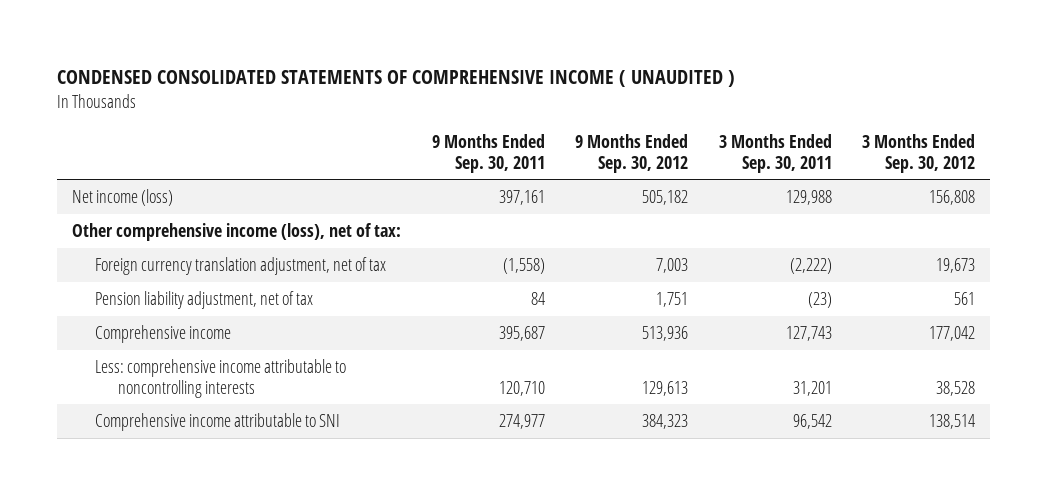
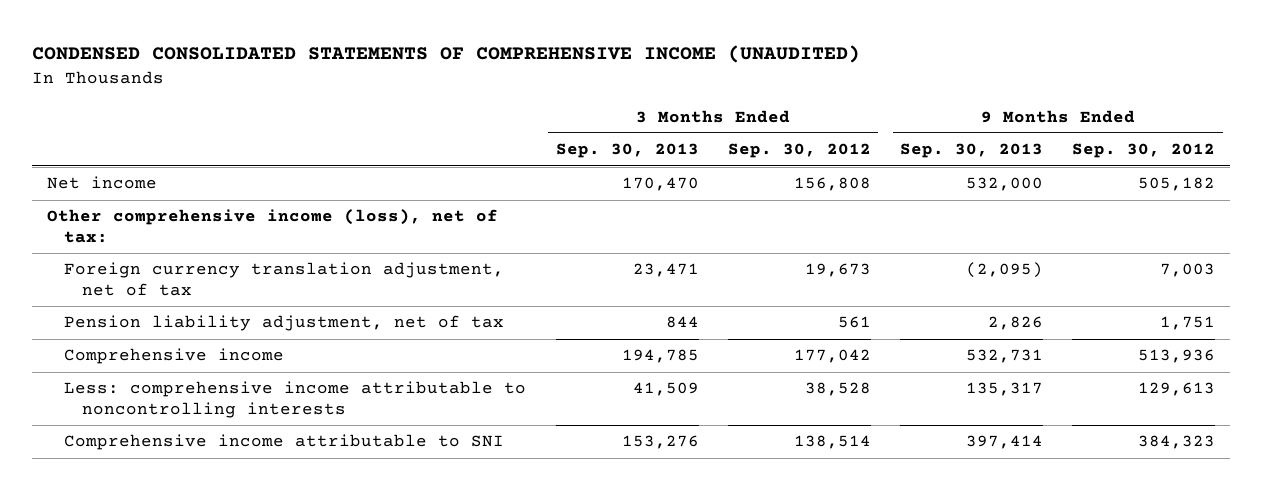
- CONDENSED CONSOLIDATED STATEMENTS OF COMPREHENSIVE INCOME ( UNAUDITED )
+ CONDENSED CONSOLIDATED STATEMENTS OF COMPREHENSIVE INCOME (UNAUDITED)
- | 9 Months Ended Sep. 30, 2011 | 9 Months Ended Sep. 30, 2012 | 3 Months Ended Sep. 30, 2011 | 3 Months Ended Sep. 30, 2012
+ | 3 Months Ended Sep. 30, 2013 | 3 Months Ended Sep. 30, 2012 | 9 Months Ended Sep. 30, 2013 | 9 Months Ended Sep. 30, 2012
- Net income (loss) | 397,161 | 505,182 | 129,988 | 156,808
+ Net income | 170,470 | 156,808 | 532,000 | 505,182

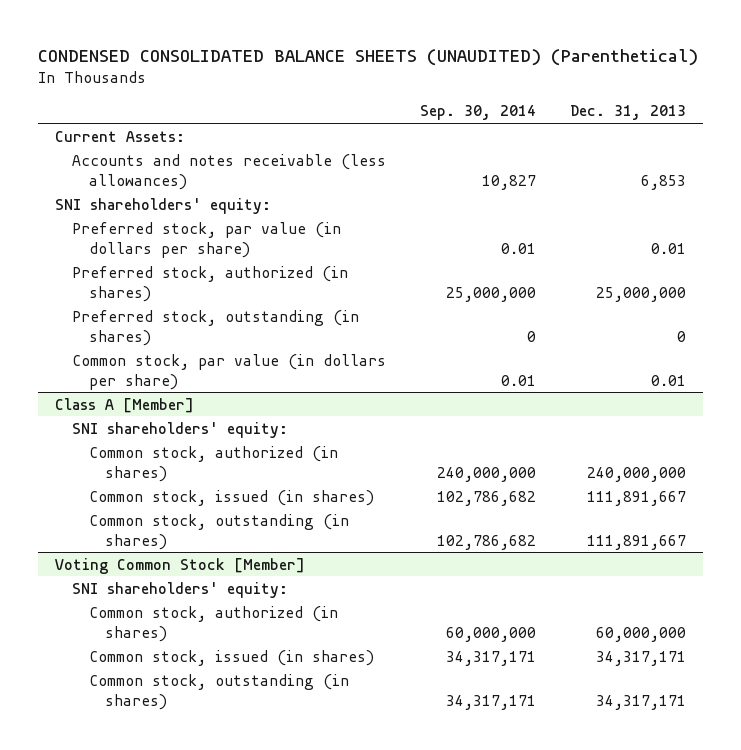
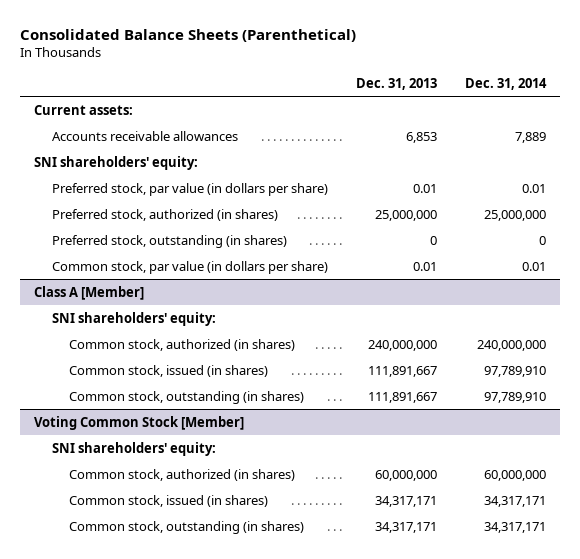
- CONDENSED CONSOLIDATED BALANCE SHEETS (UNAUDITED) (Parenthetical)
+ Consolidated Balance Sheets (Parenthetical)
- | Sep. 30, 2014 | Dec. 31, 2013
+ | Dec. 31, 2013 | Dec. 31, 2014
- Current Assets:
- Accounts and notes receivable (less allowances) | 10,827 | 6,853
+ Current assets:
+ Accounts receivable allowances | 6,853 | 7,889

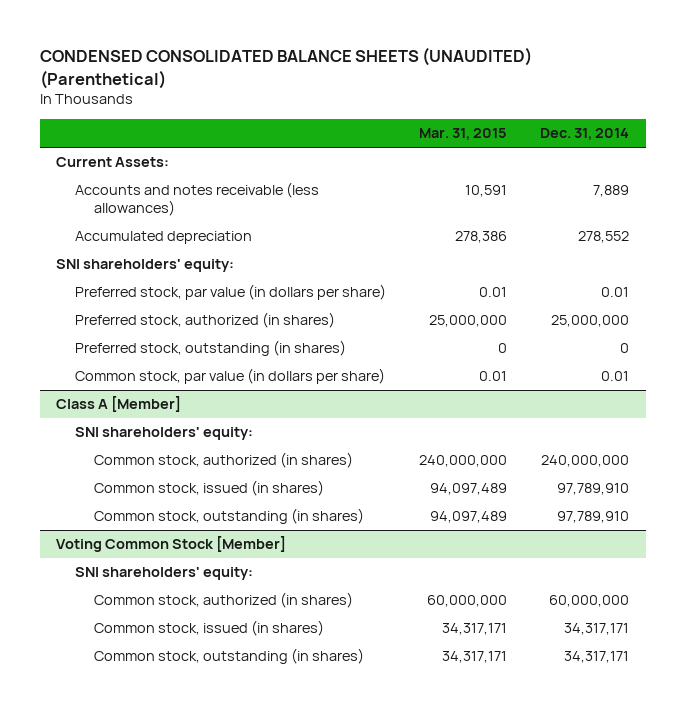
- Consolidated Balance Sheets (Parenthetical)
+ CONDENSED CONSOLIDATED BALANCE SHEETS (UNAUDITED) (Parenthetical)
- | Dec. 31, 2013 | Dec. 31, 2014
+ | Mar. 31, 2015 | Dec. 31, 2014
- Current assets:
- Accounts receivable allowances | 6,853 | 7,889
+ Current Assets:
+ Accounts and notes receivable (less allowances) | 10,591 | 7,889
+ Accumulated depreciation | 278,386 | 278,552

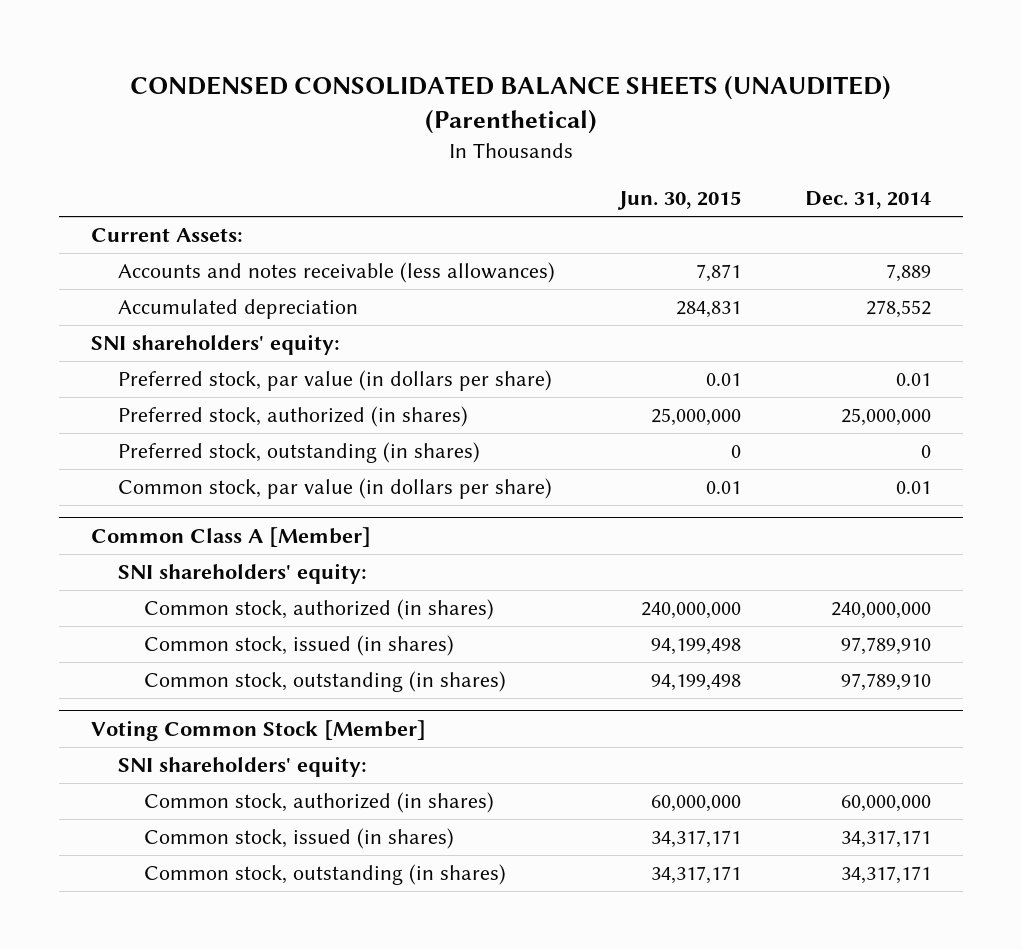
- | Mar. 31, 2015 | Dec. 31, 2014
+ | Jun. 30, 2015 | Dec. 31, 2014
- Class A [Member]
+ Common Class A [Member]

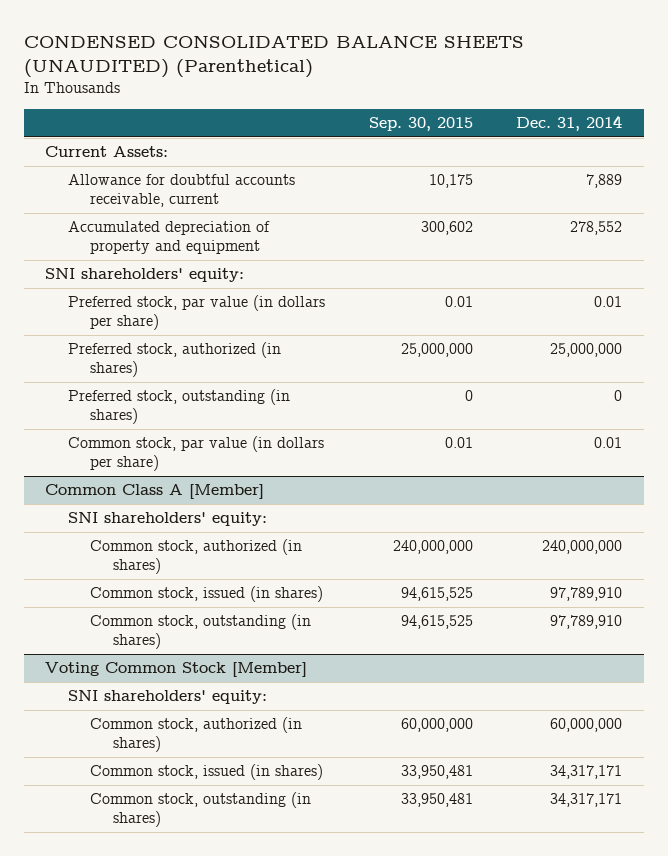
- | Jun. 30, 2015 | Dec. 31, 2014
+ | Sep. 30, 2015 | Dec. 31, 2014
- Accounts and notes receivable (less allowances) | 7,871 | 7,889
- Accumulated depreciation | 284,831 | 278,552
+ Allowance for doubtful accounts receivable, current | 10,175 | 7,889
+ Accumulated depreciation of property and equipment | 300,602 | 278,552

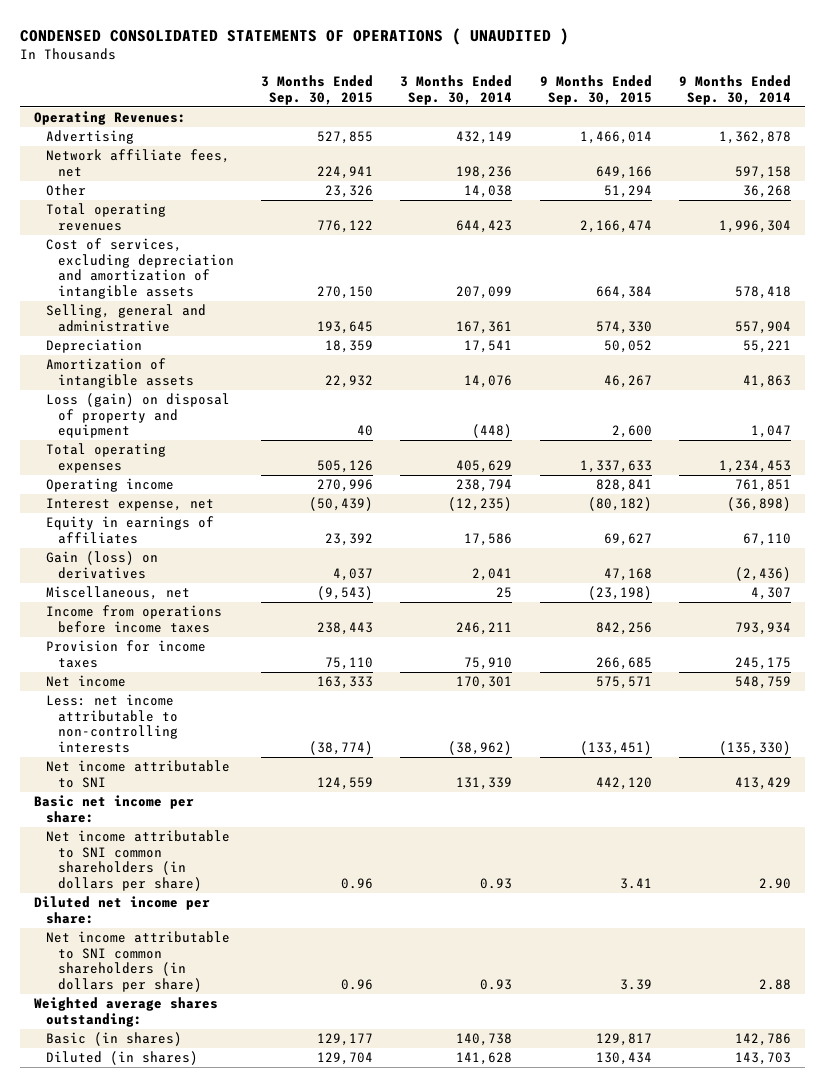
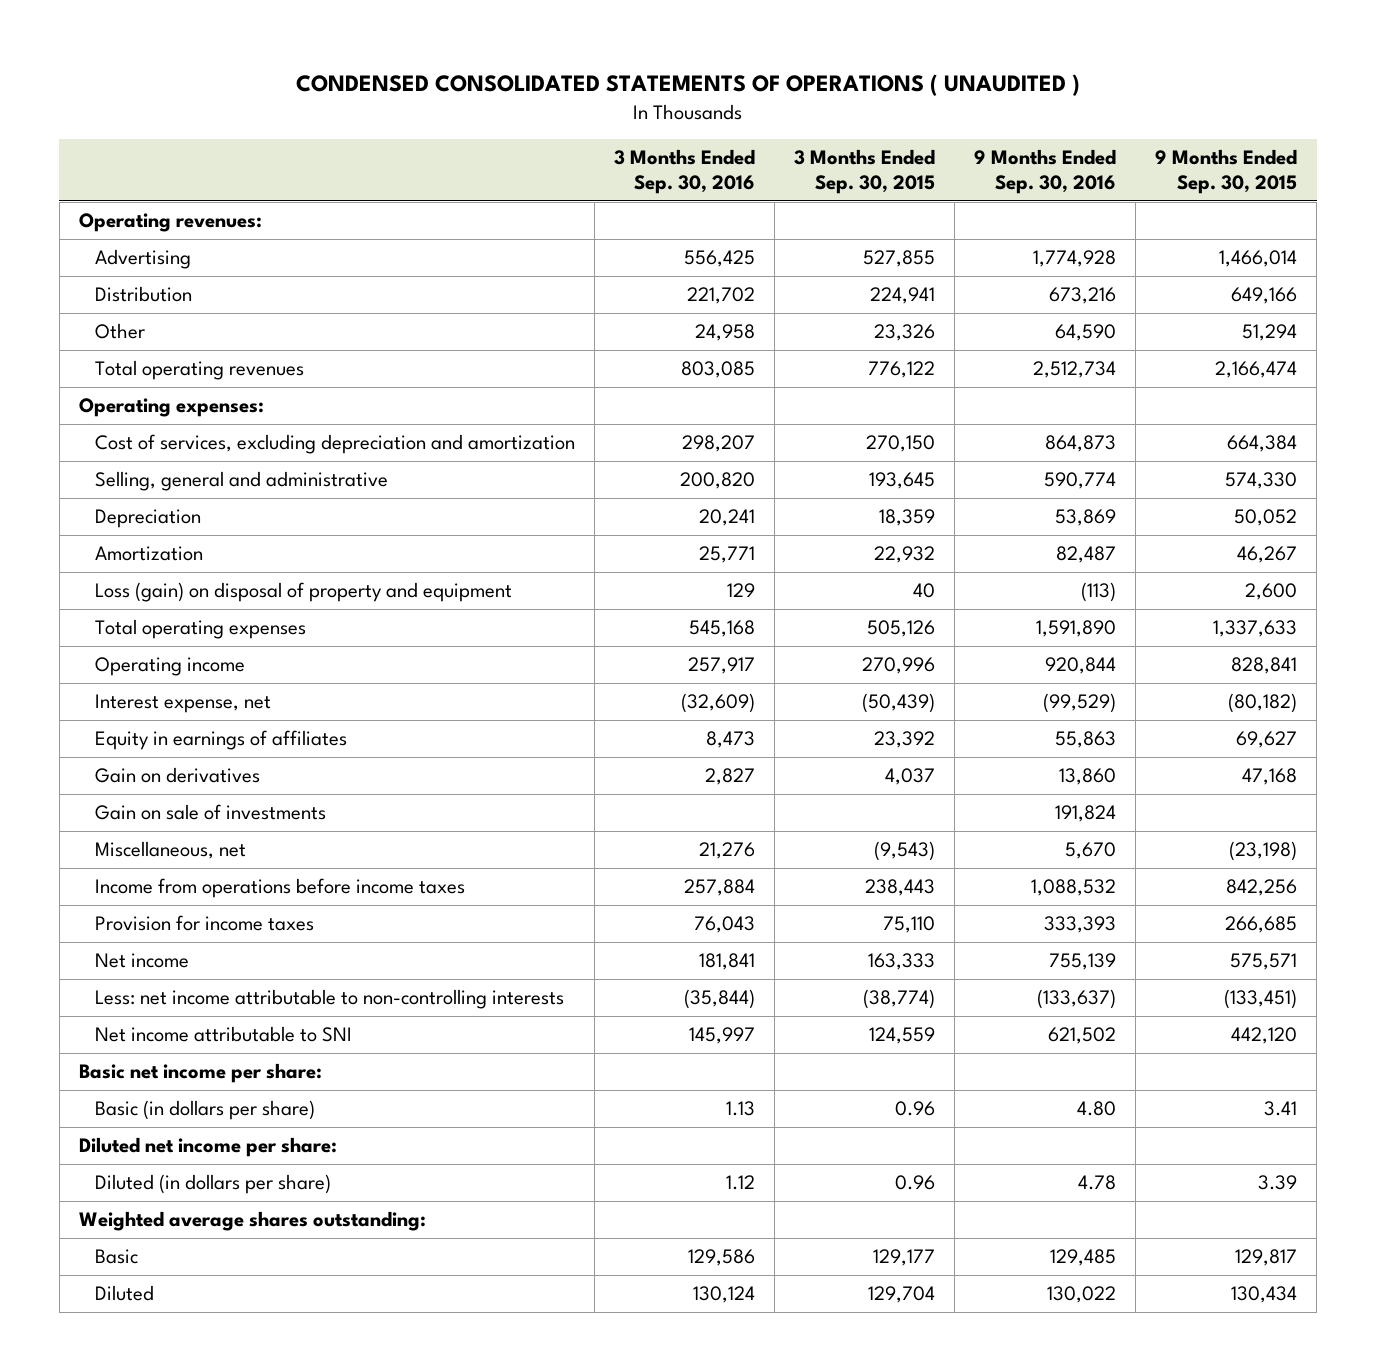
- | 3 Months Ended Sep. 30, 2015 | 3 Months Ended Sep. 30, 2014 | 9 Months Ended Sep. 30, 2015 | 9 Months Ended Sep. 30, 2014
+ | 3 Months Ended Sep. 30, 2016 | 3 Months Ended Sep. 30, 2015 | 9 Months Ended Sep. 30, 2016 | 9 Months Ended Sep. 30, 2015
- Operating Revenues:
+ Operating revenues:
- Network affiliate fees, net | 224,941 | 198,236 | 649,166 | 597,158
+ Distribution | 221,702 | 224,941 | 673,216 | 649,166
- Cost of services, excluding depreciation and amortization of intangible assets | 270,150 | 207,099 | 664,384 | 578,418
+ Operating expenses:
+ Cost of services, excluding depreciation and amortization | 298,207 | 270,150 | 864,873 | 664,384
- Amortization of intangible assets | 22,932 | 14,076 | 46,267 | 41,863
+ Amortization | 25,771 | 22,932 | 82,487 | 46,267
- Gain (loss) on derivatives | 4,037 | 2,041 | 47,168 | (2,436)
+ Gain on derivatives | 2,827 | 4,037 | 13,860 | 47,168
+ Gain on sale of investments | | | 191,824 |
- Net income attributable to SNI common shareholders (in dollars per share) | 0.96 | 0.93 | 3.41 | 2.90
+ Basic (in dollars per share) | 1.13 | 0.96 | 4.80 | 3.41
- Net income attributable to SNI common shareholders (in dollars per share) | 0.96 | 0.93 | 3.39 | 2.88
+ Diluted (in dollars per share) | 1.12 | 0.96 | 4.78 | 3.39
- Basic (in shares) | 129,177 | 140,738 | 129,817 | 142,786
- Diluted (in shares) | 129,704 | 141,628 | 130,434 | 143,703
+ Basic | 129,586 | 129,177 | 129,485 | 129,817
+ Diluted | 130,124 | 129,704 | 130,022 | 130,434

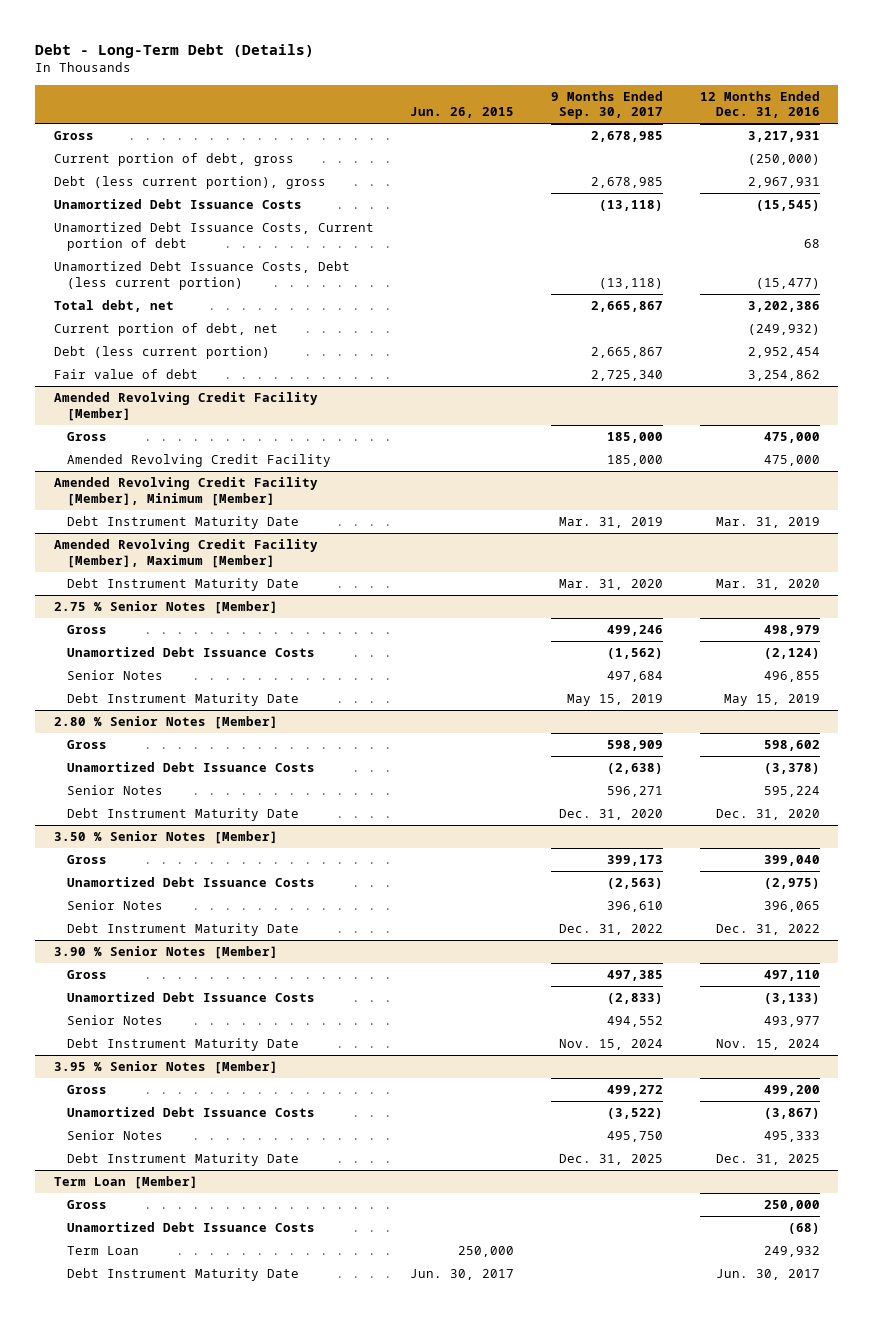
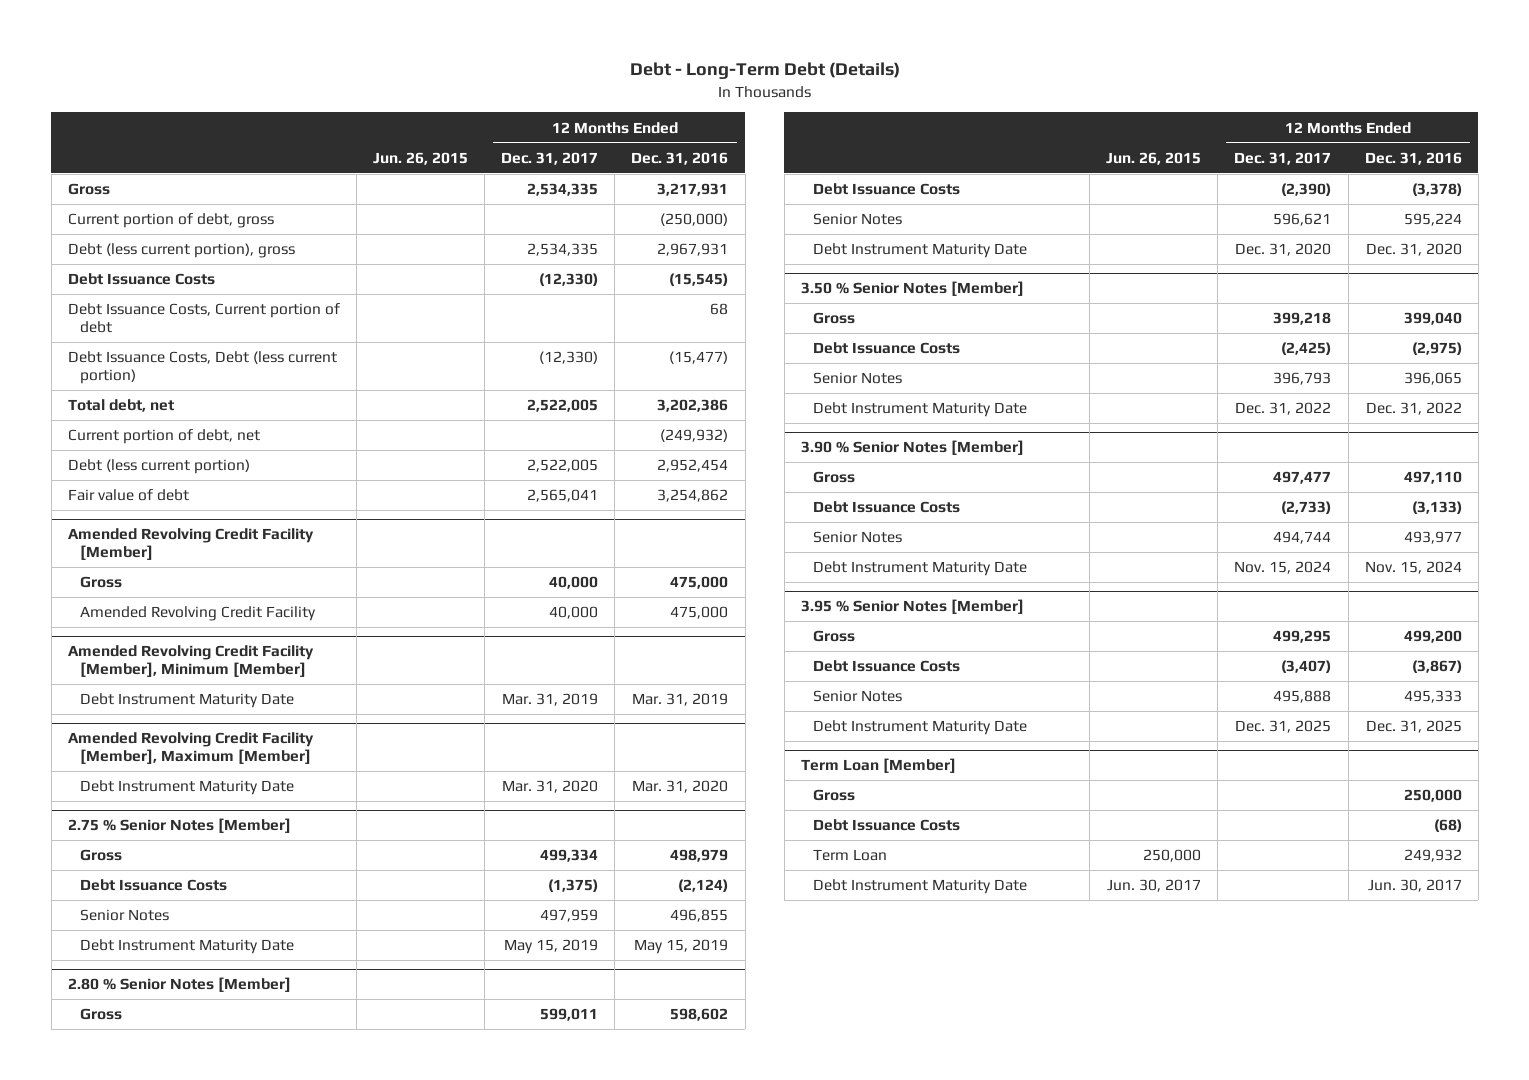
- | Jun. 26, 2015 | 9 Months Ended Sep. 30, 2017 | 12 Months Ended Dec. 31, 2016
+ | Jun. 26, 2015 | 12 Months Ended Dec. 31, 2017 | 12 Months Ended Dec. 31, 2016
- Unamortized Debt Issuance Costs | | (13,118) | (15,545)
- Unamortized Debt Issuance Costs, Current portion of debt | | | 68
- Unamortized Debt Issuance Costs, Debt (less current portion) | | (13,118) | (15,477)
+ Debt Issuance Costs | | (12,330) | (15,545)
+ Debt Issuance Costs, Current portion of debt | | | 68
+ Debt Issuance Costs, Debt (less current portion) | | (12,330) | (15,477)
@ 2.75 % Senior Notes [Member]
- Unamortized Debt Issuance Costs | | (1,562) | (2,124)
+ Debt Issuance Costs | | (1,375) | (2,124)
@ 2.80 % Senior Notes [Member]
- Unamortized Debt Issuance Costs | | (2,638) | (3,378)
+ Debt Issuance Costs | | (2,390) | (3,378)
@ 3.50 % Senior Notes [Member]
- Unamortized Debt Issuance Costs | | (2,563) | (2,975)
+ Debt Issuance Costs | | (2,425) | (2,975)
@ 3.90 % Senior Notes [Member]
- Unamortized Debt Issuance Costs | | (2,833) | (3,133)
+ Debt Issuance Costs | | (2,733) | (3,133)
@ 3.95 % Senior Notes [Member]
- Unamortized Debt Issuance Costs | | (3,522) | (3,867)
+ Debt Issuance Costs | | (3,407) | (3,867)
@ Term Loan [Member]
- Unamortized Debt Issuance Costs | | | (68)
+ Debt Issuance Costs | | | (68)

